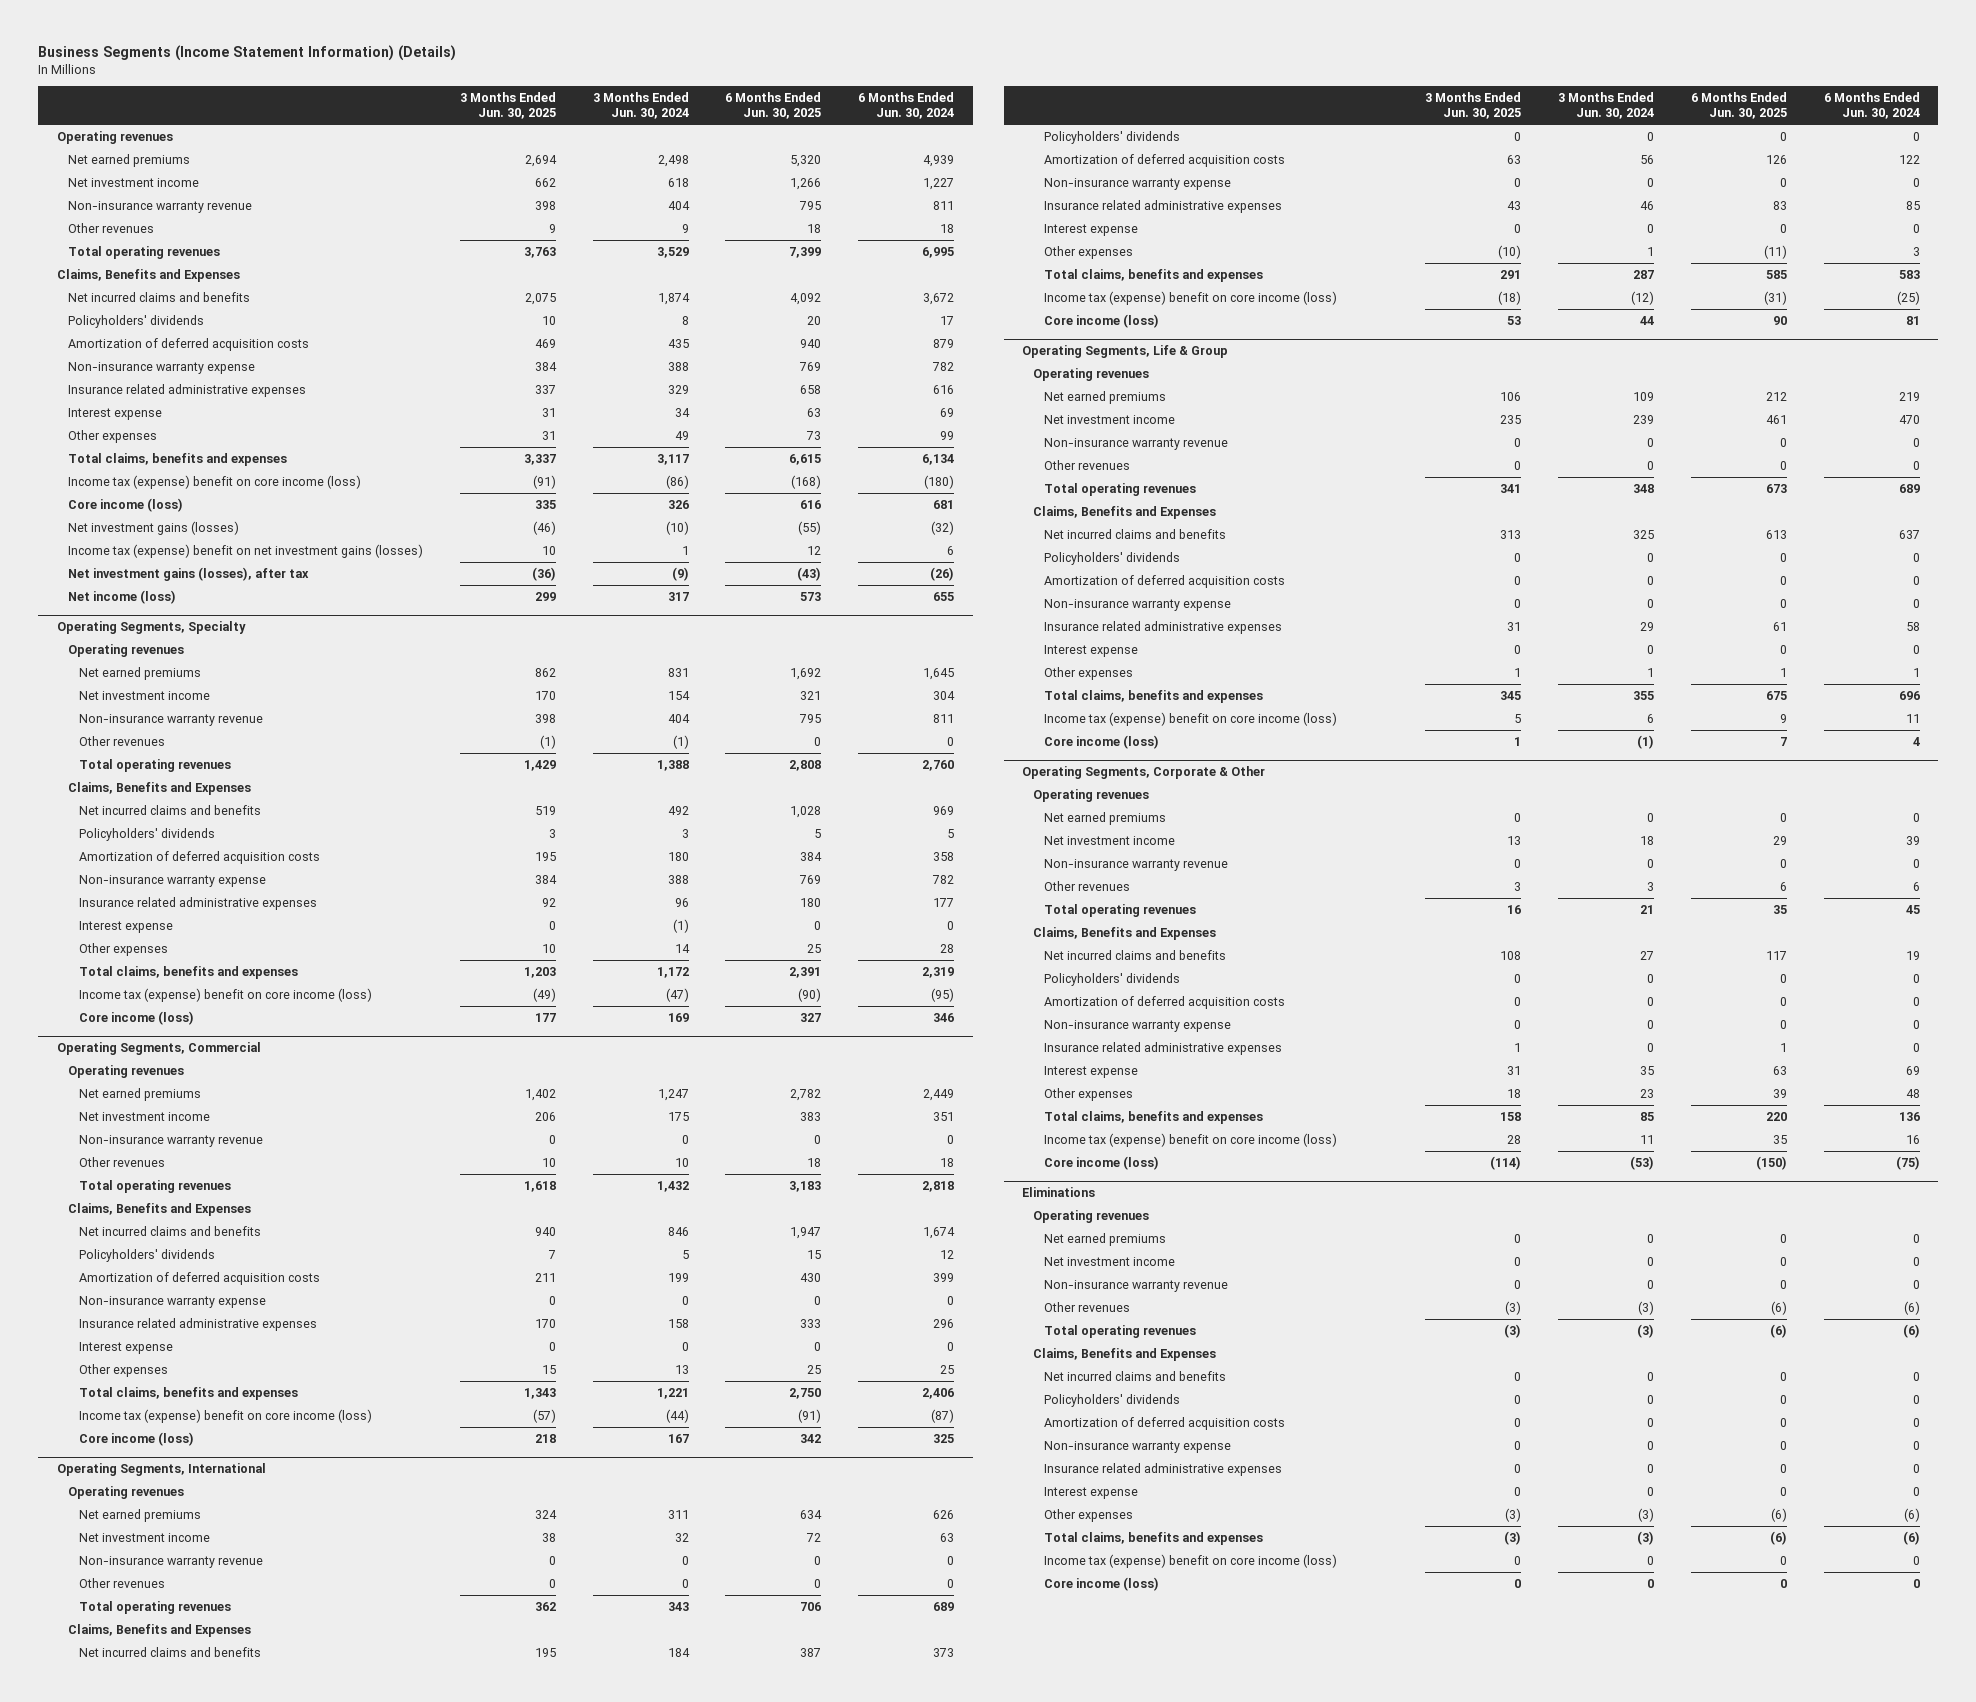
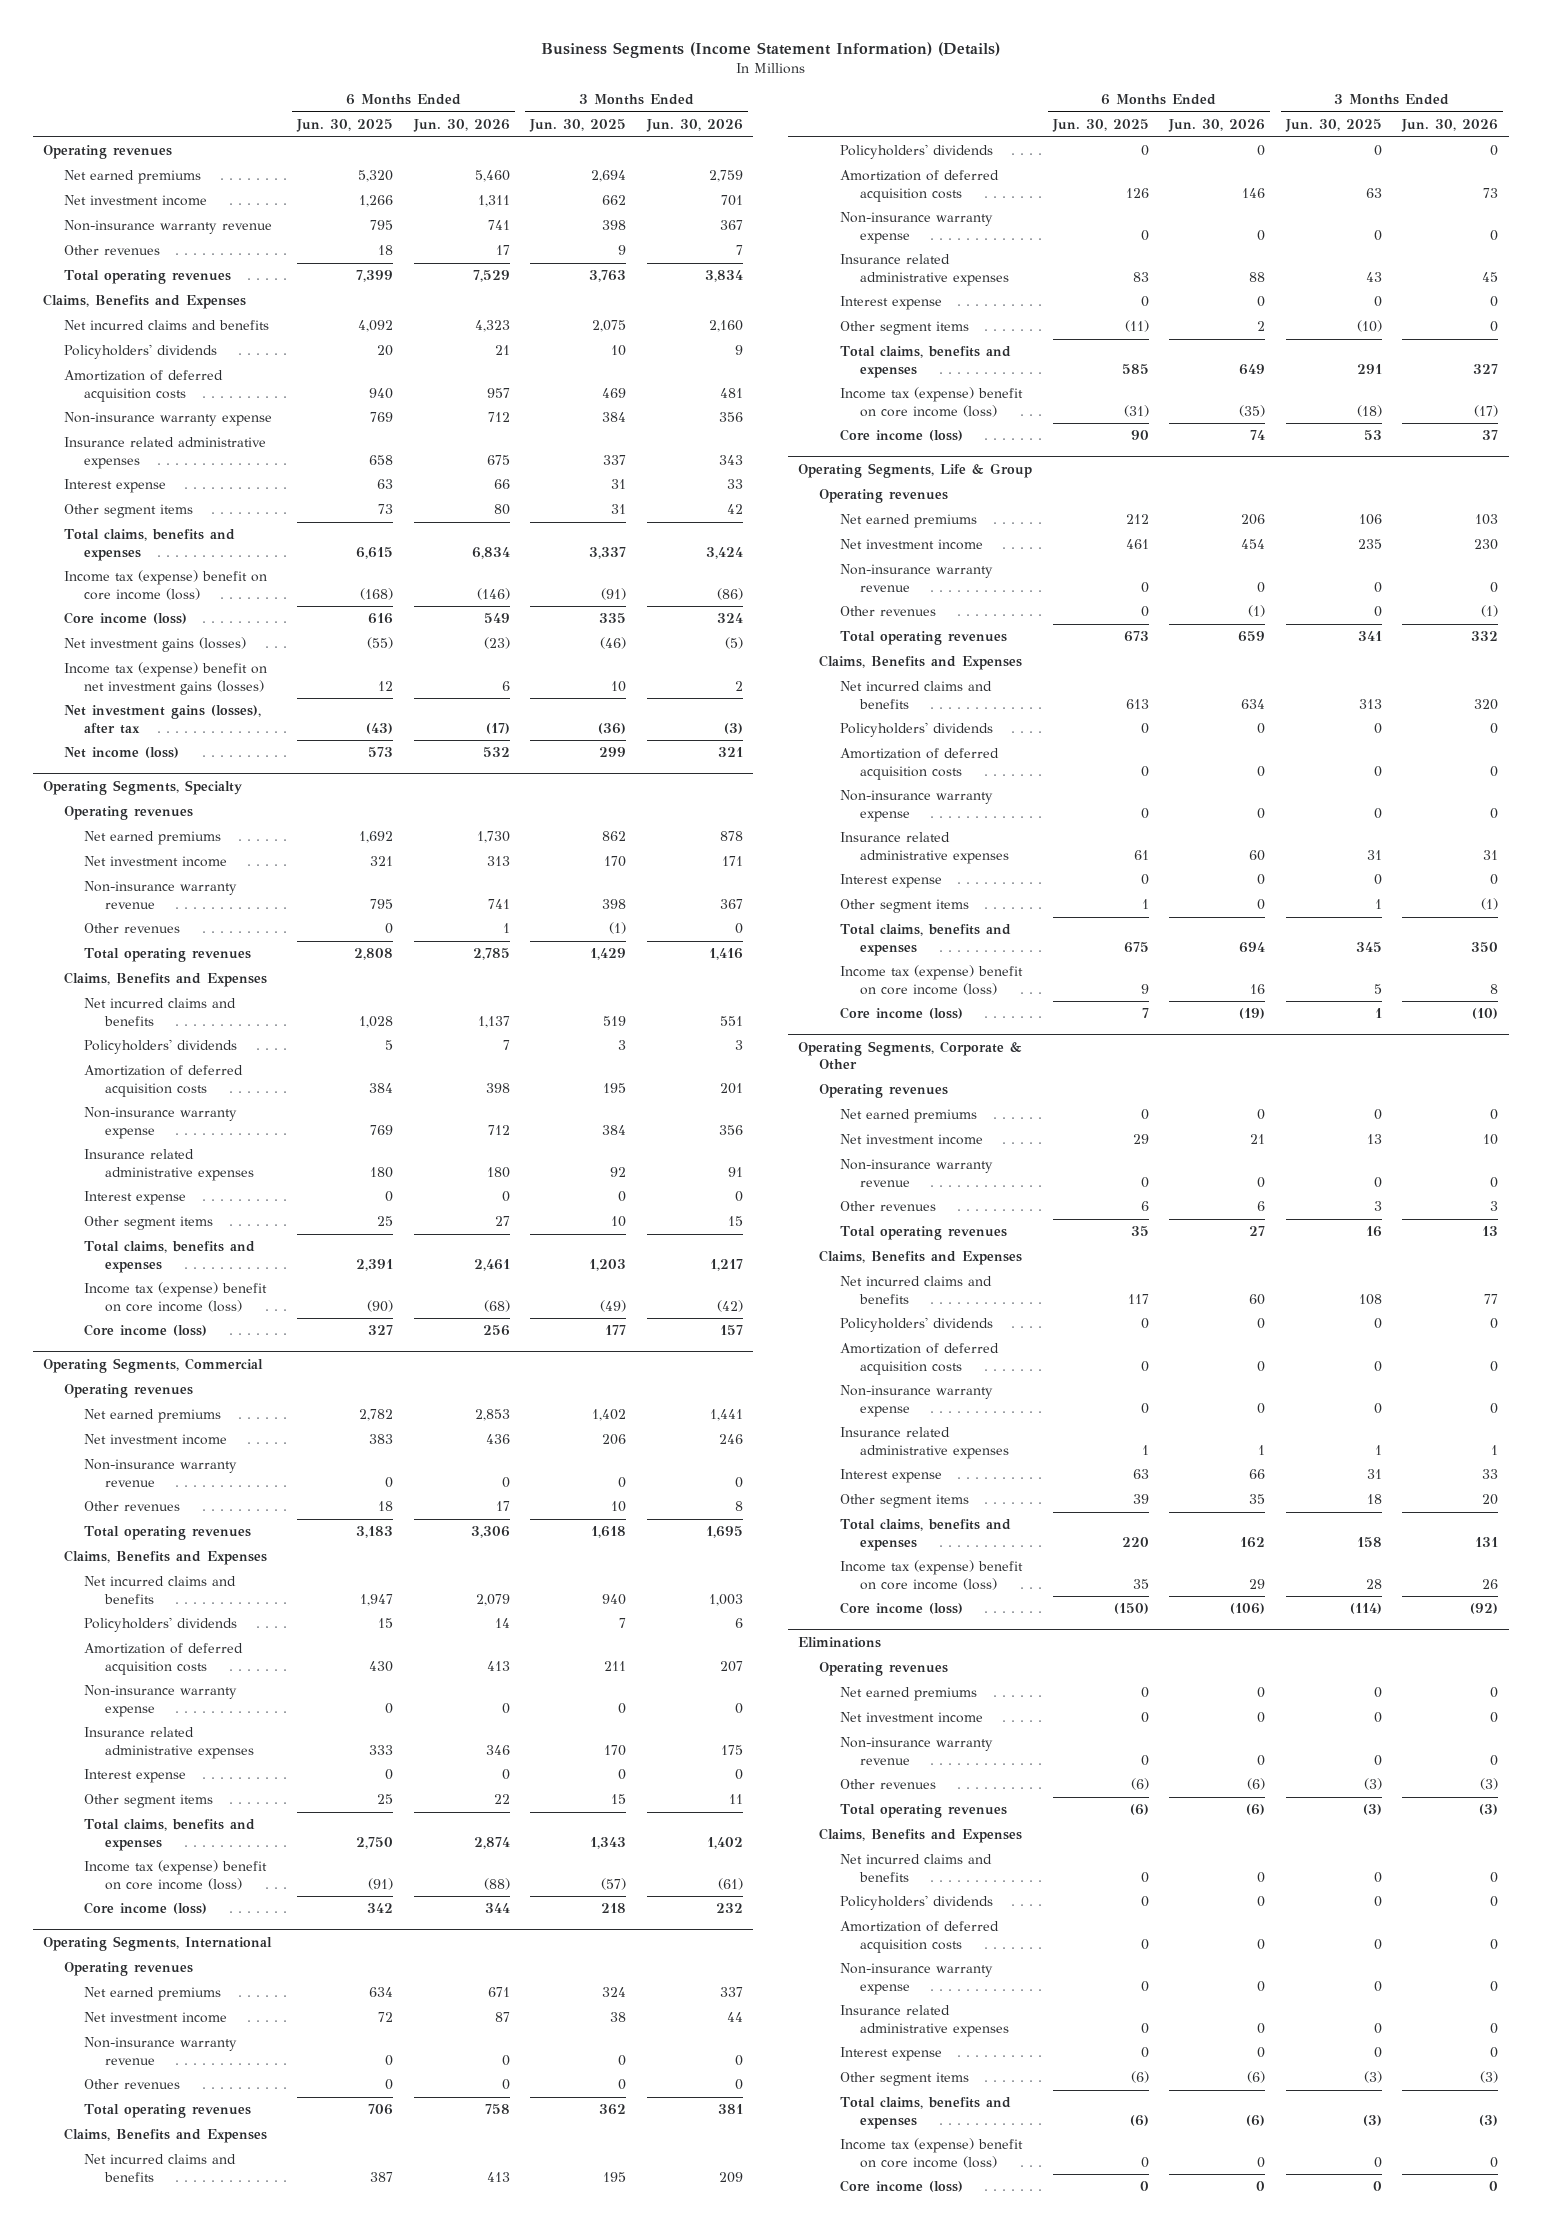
- | 3 Months Ended Jun. 30, 2025 | 3 Months Ended Jun. 30, 2024 | 6 Months Ended Jun. 30, 2025 | 6 Months Ended Jun. 30, 2024
+ | 6 Months Ended Jun. 30, 2025 | 6 Months Ended Jun. 30, 2026 | 3 Months Ended Jun. 30, 2025 | 3 Months Ended Jun. 30, 2026
- Other expenses | 31 | 49 | 73 | 99
+ Other segment items | 73 | 80 | 31 | 42
@ Operating Segments, Specialty
- Other expenses | 10 | 14 | 25 | 28
+ Other segment items | 25 | 27 | 10 | 15
@ Operating Segments, Commercial
- Other expenses | 15 | 13 | 25 | 25
+ Other segment items | 25 | 22 | 15 | 11
@ Operating Segments, International
- Other expenses | (10) | 1 | (11) | 3
+ Other segment items | (11) | 2 | (10) | 0
@ Operating Segments, Life & Group
- Other expenses | 1 | 1 | 1 | 1
+ Other segment items | 1 | 0 | 1 | (1)
@ Operating Segments, Corporate & Other
- Other expenses | 18 | 23 | 39 | 48
+ Other segment items | 39 | 35 | 18 | 20
@ Eliminations
- Other expenses | (3) | (3) | (6) | (6)
+ Other segment items | (6) | (6) | (3) | (3)

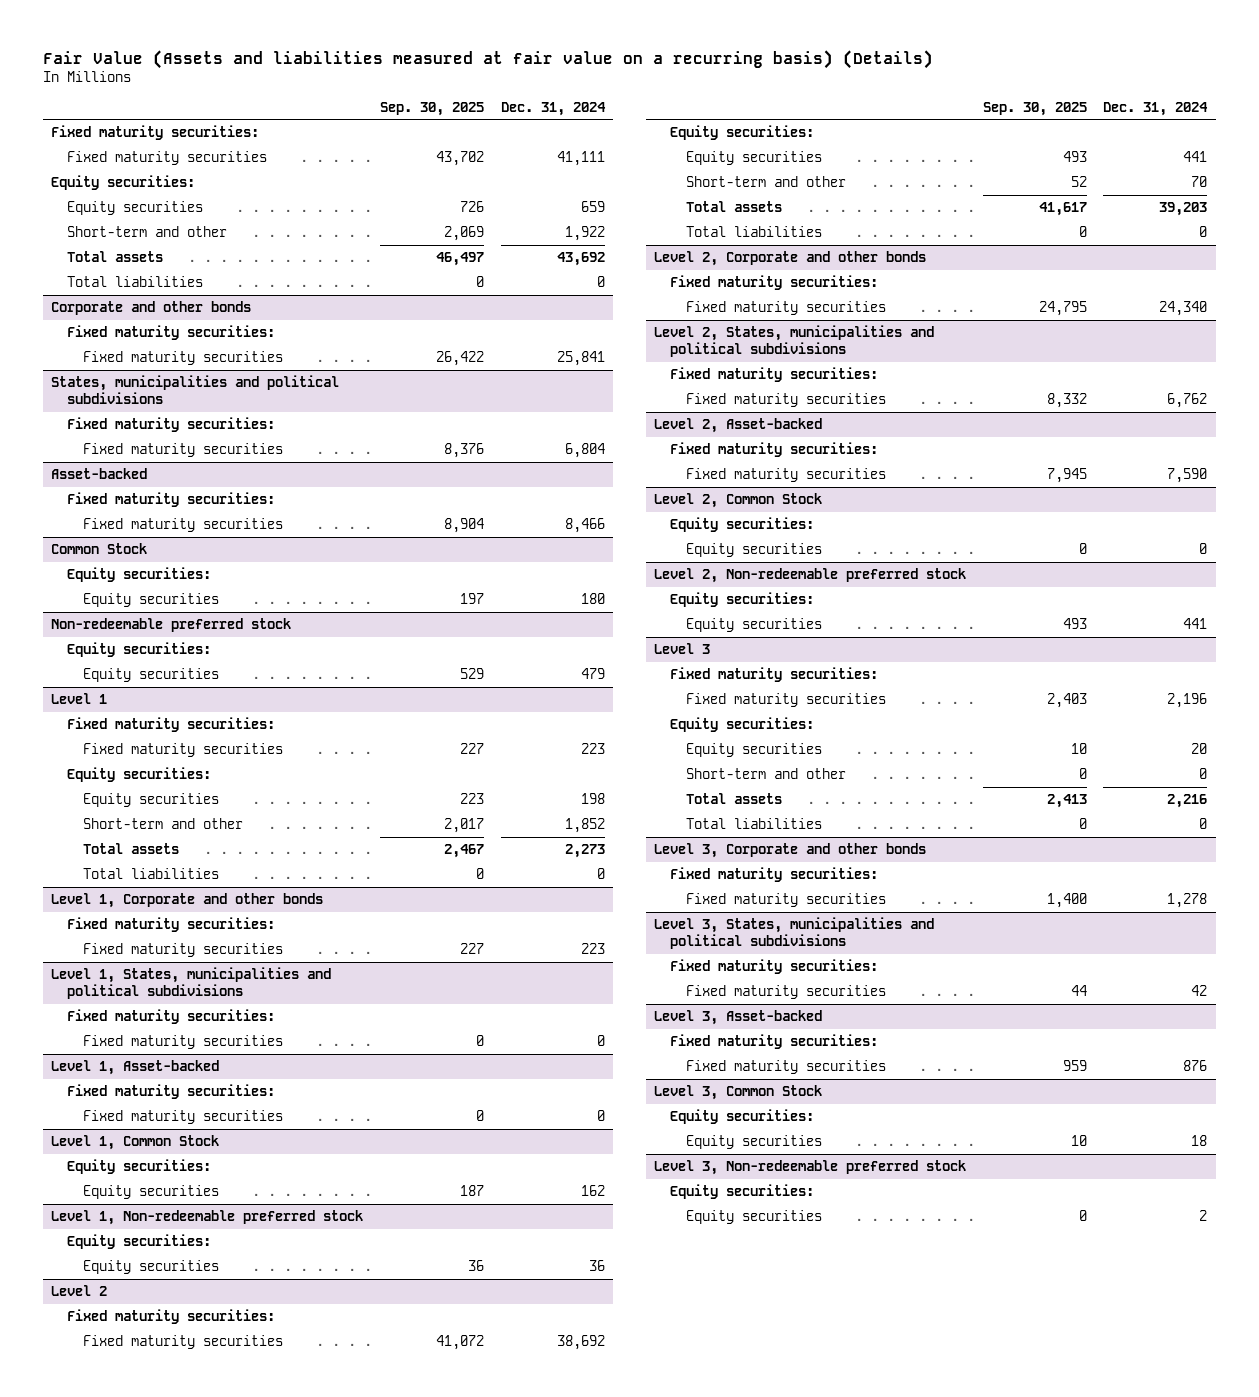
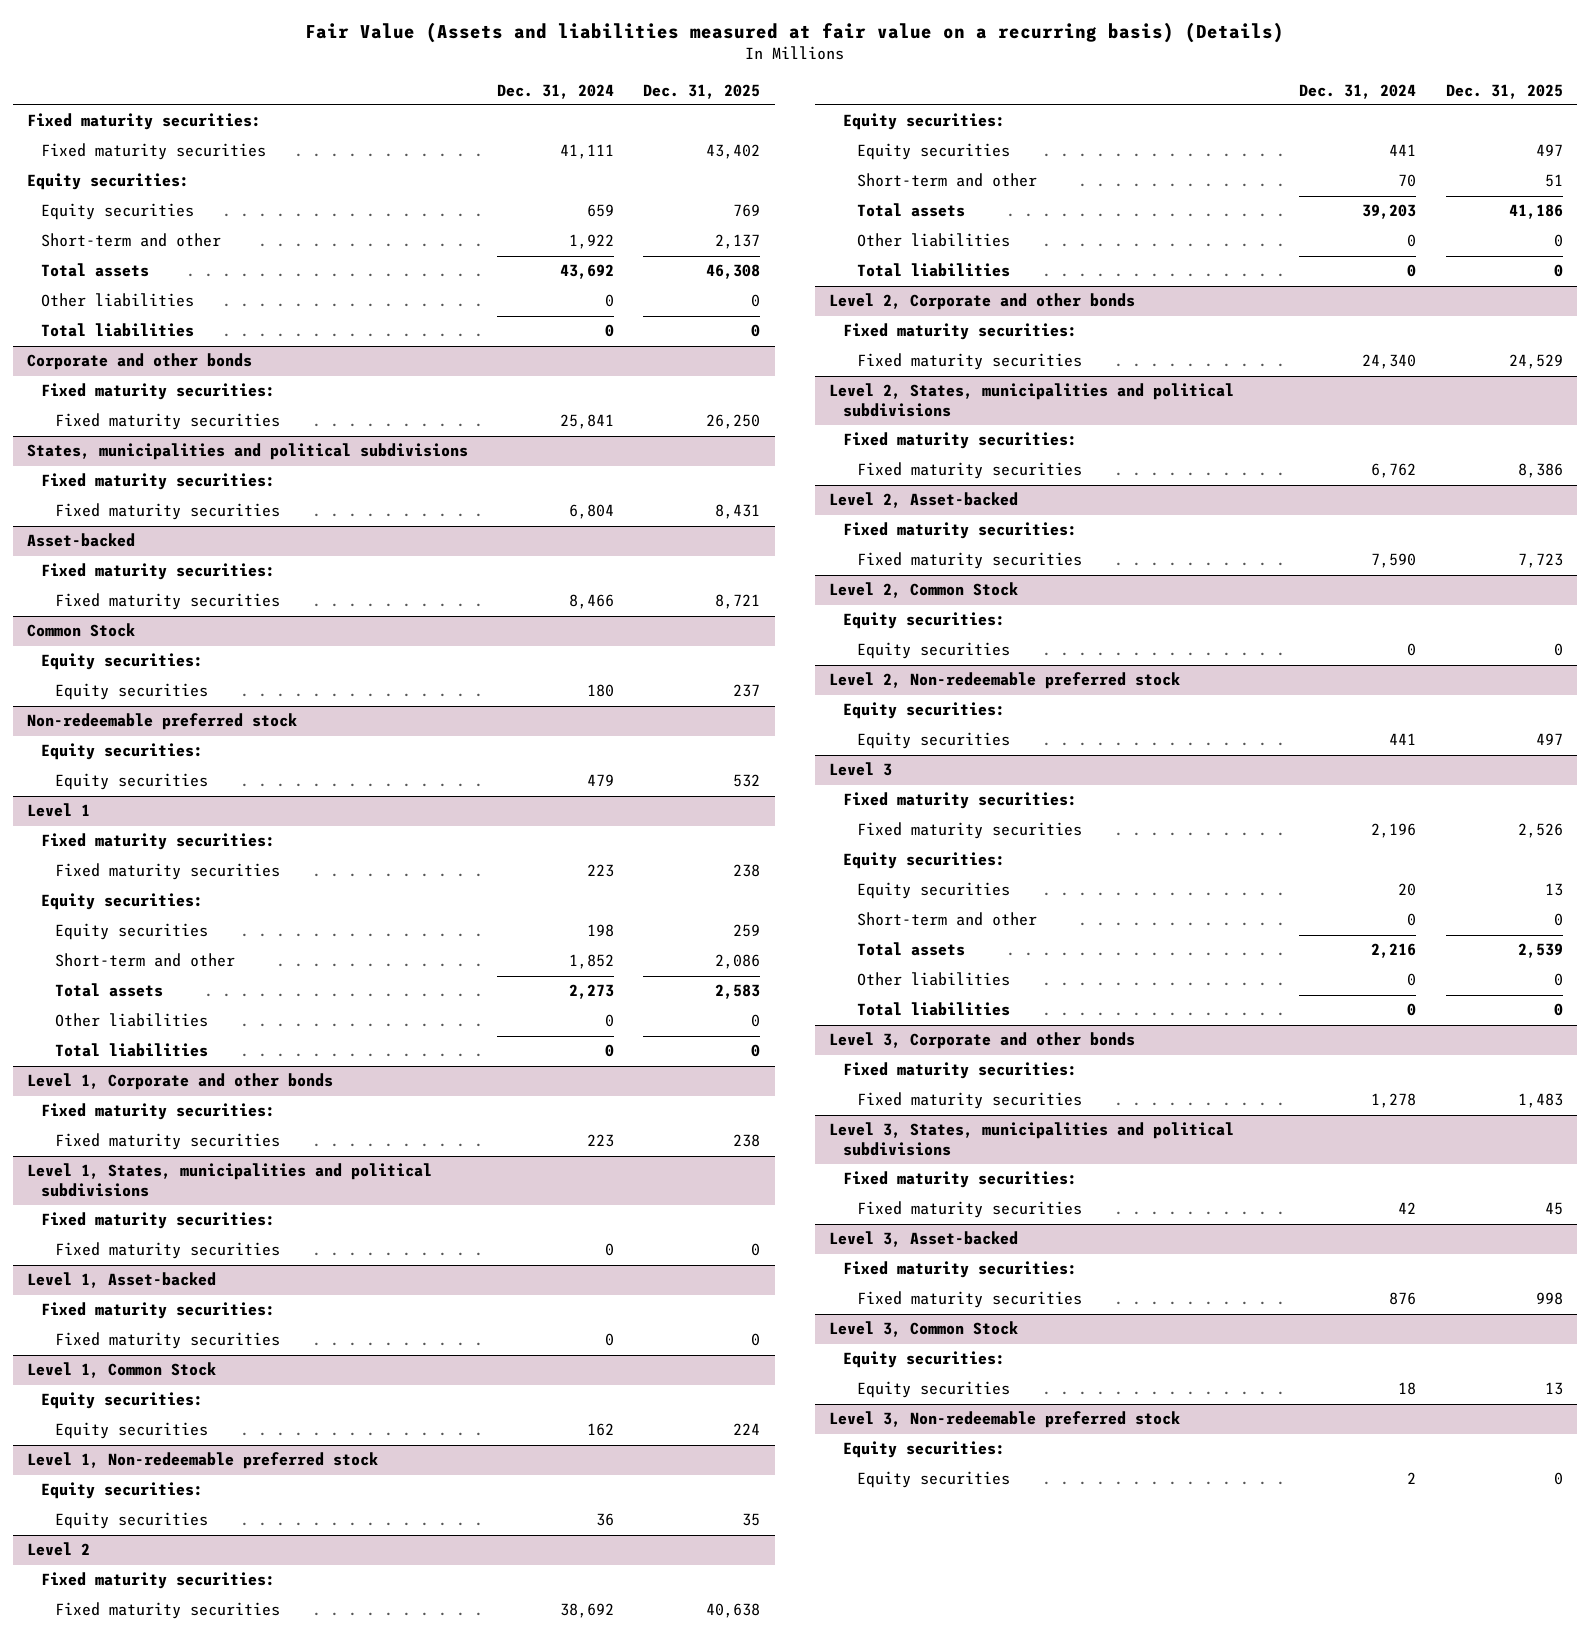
- | Sep. 30, 2025 | Dec. 31, 2024
+ | Dec. 31, 2024 | Dec. 31, 2025
+ Other liabilities | 0 | 0
@ Level 1
+ Other liabilities | 0 | 0
@ Level 2
+ Other liabilities | 0 | 0
@ Level 3
+ Other liabilities | 0 | 0

